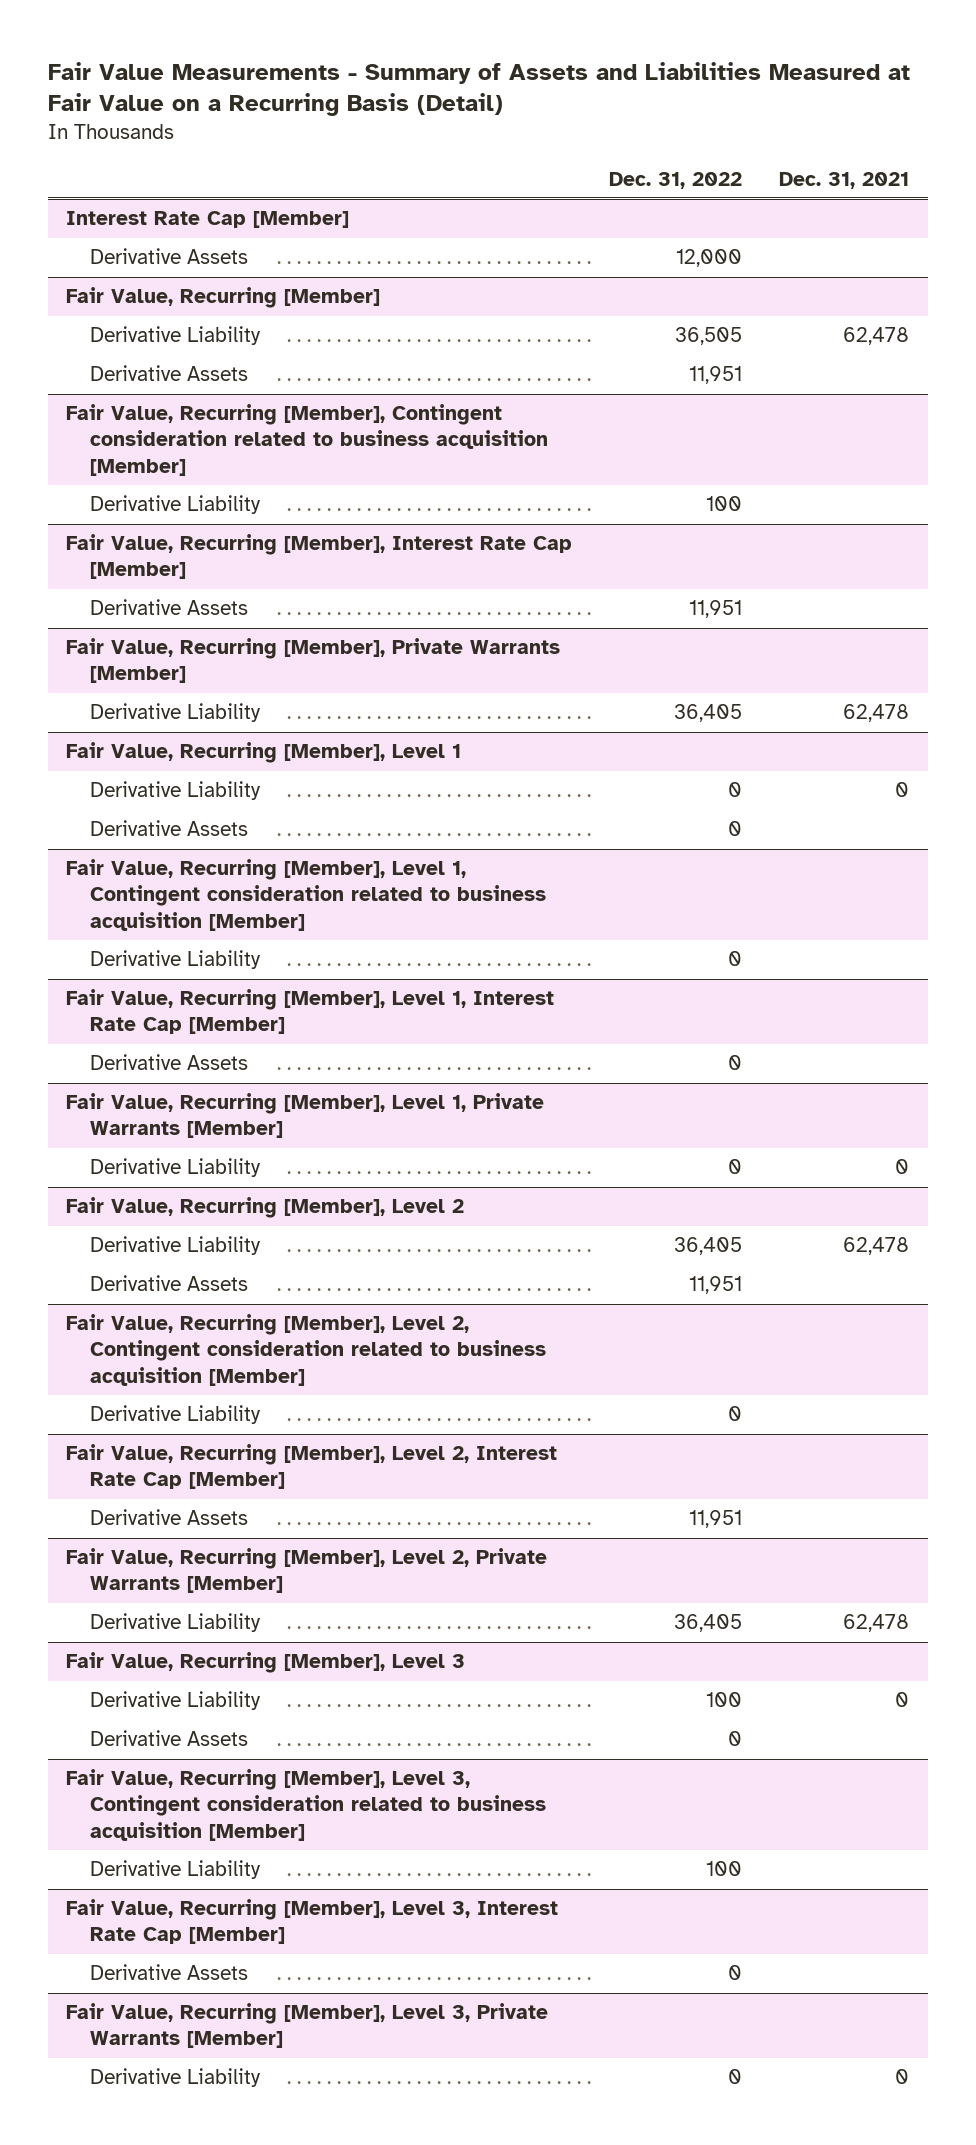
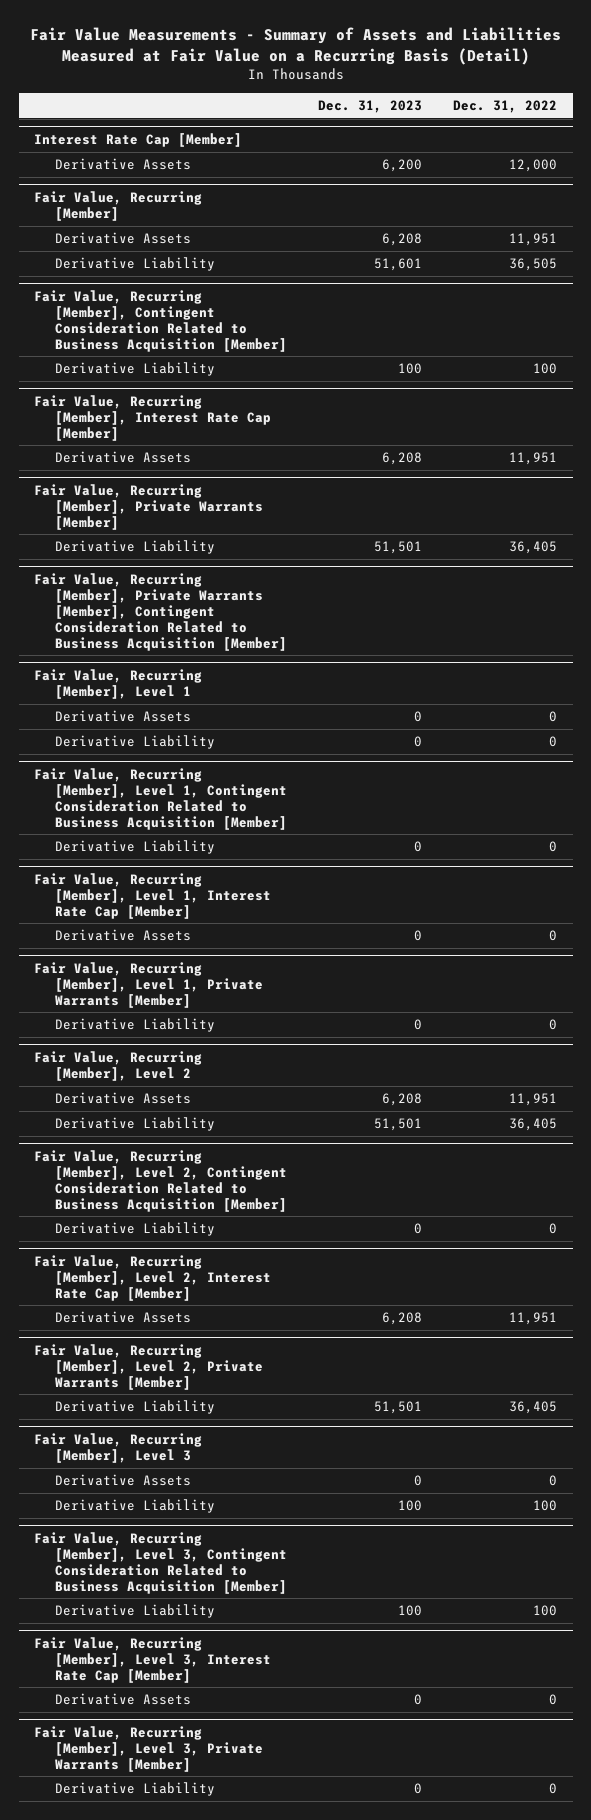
- | Dec. 31, 2022 | Dec. 31, 2021
+ | Dec. 31, 2023 | Dec. 31, 2022
- Fair Value, Recurring [Member], Contingent consideration related to business acquisition [Member]
@ Fair Value, Recurring [Member]
moved down: Derivative Liability | 51,601 | 36,505
+ Fair Value, Recurring [Member], Contingent Consideration Related to Business Acquisition [Member]
+ Fair Value, Recurring [Member], Private Warrants [Member], Contingent Consideration Related to Business Acquisition [Member]
@ Fair Value, Recurring [Member], Level 1
- Derivative Liability | 0 | 0
- Fair Value, Recurring [Member], Level 1, Contingent consideration related to business acquisition [Member]
+ Fair Value, Recurring [Member], Level 1, Contingent Consideration Related to Business Acquisition [Member]
+ Derivative Liability | 0 | 0
- Fair Value, Recurring [Member], Level 2, Contingent consideration related to business acquisition [Member]
@ Fair Value, Recurring [Member], Level 2
moved down: Derivative Liability | 51,501 | 36,405
+ Fair Value, Recurring [Member], Level 2, Contingent Consideration Related to Business Acquisition [Member]
@ Fair Value, Recurring [Member], Level 3
- Derivative Liability | 100 | 0
- Fair Value, Recurring [Member], Level 3, Contingent consideration related to business acquisition [Member]
+ Fair Value, Recurring [Member], Level 3, Contingent Consideration Related to Business Acquisition [Member]
+ Derivative Liability | 100 | 100

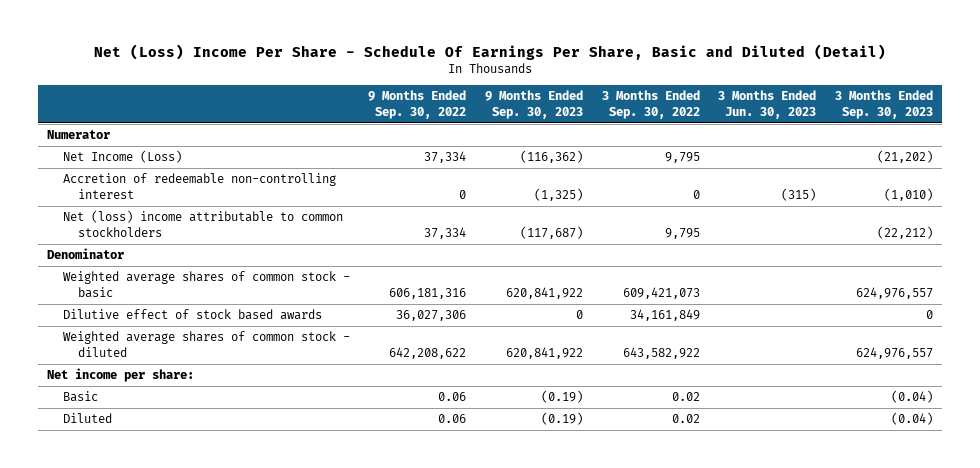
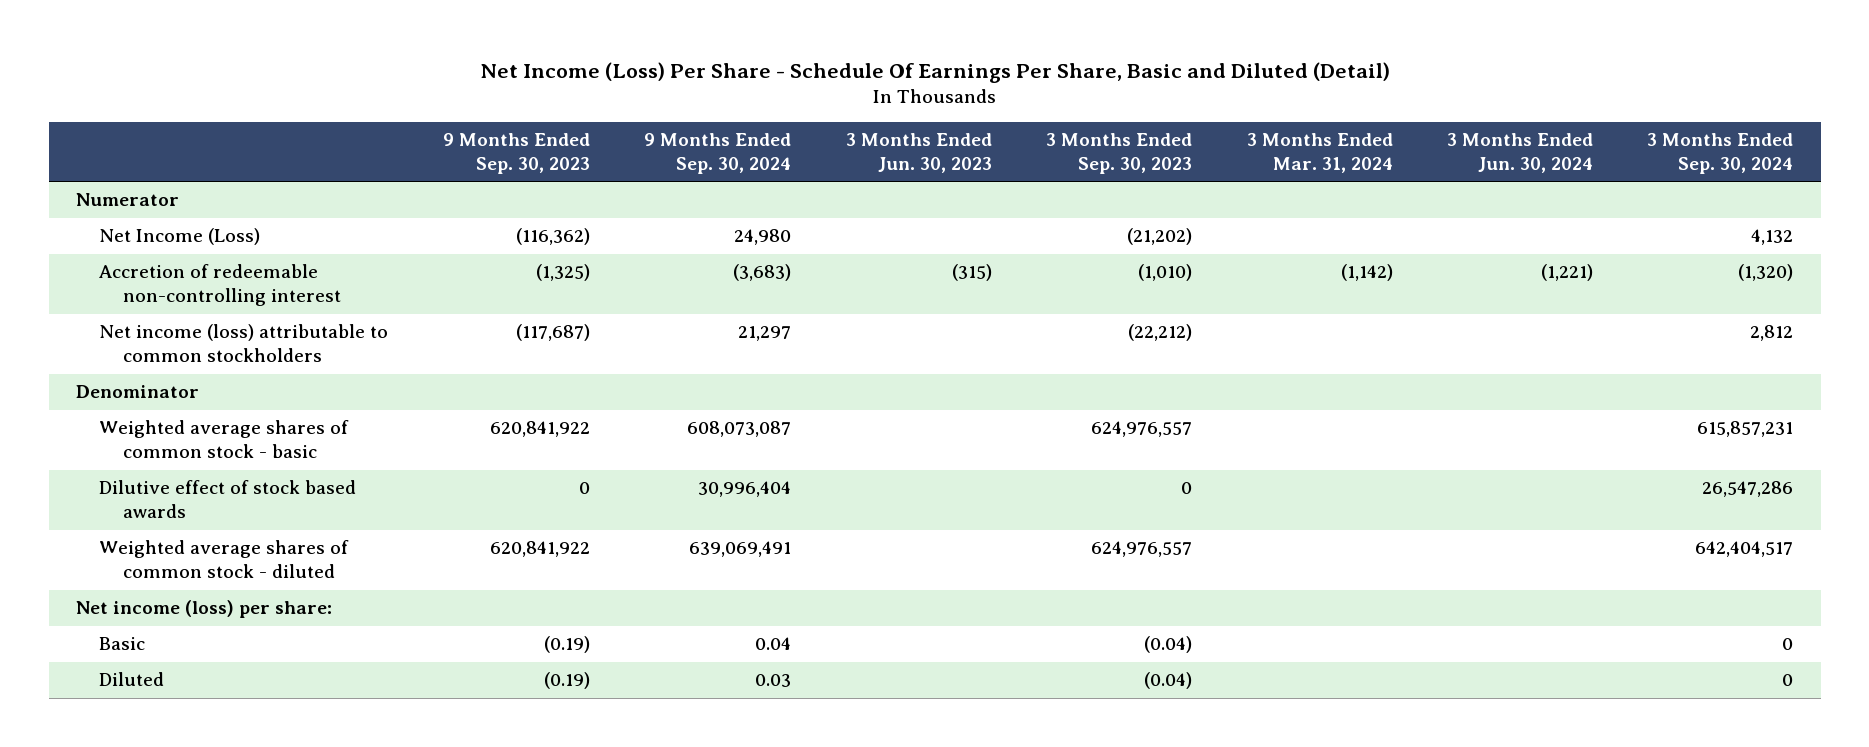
- Net (Loss) Income Per Share - Schedule Of Earnings Per Share, Basic and Diluted (Detail)
+ Net Income (Loss) Per Share - Schedule Of Earnings Per Share, Basic and Diluted (Detail)
- | 9 Months Ended Sep. 30, 2022 | 9 Months Ended Sep. 30, 2023 | 3 Months Ended Sep. 30, 2022 | 3 Months Ended Jun. 30, 2023 | 3 Months Ended Sep. 30, 2023
+ | 9 Months Ended Sep. 30, 2023 | 9 Months Ended Sep. 30, 2024 | 3 Months Ended Jun. 30, 2023 | 3 Months Ended Sep. 30, 2023 | 3 Months Ended Mar. 31, 2024 | 3 Months Ended Jun. 30, 2024 | 3 Months Ended Sep. 30, 2024
- Net (loss) income attributable to common stockholders | 37,334 | (117,687) | 9,795 | | (22,212)
+ Net income (loss) attributable to common stockholders | (117,687) | 21,297 | | (22,212) | | | 2,812
- Net income per share:
+ Net income (loss) per share:

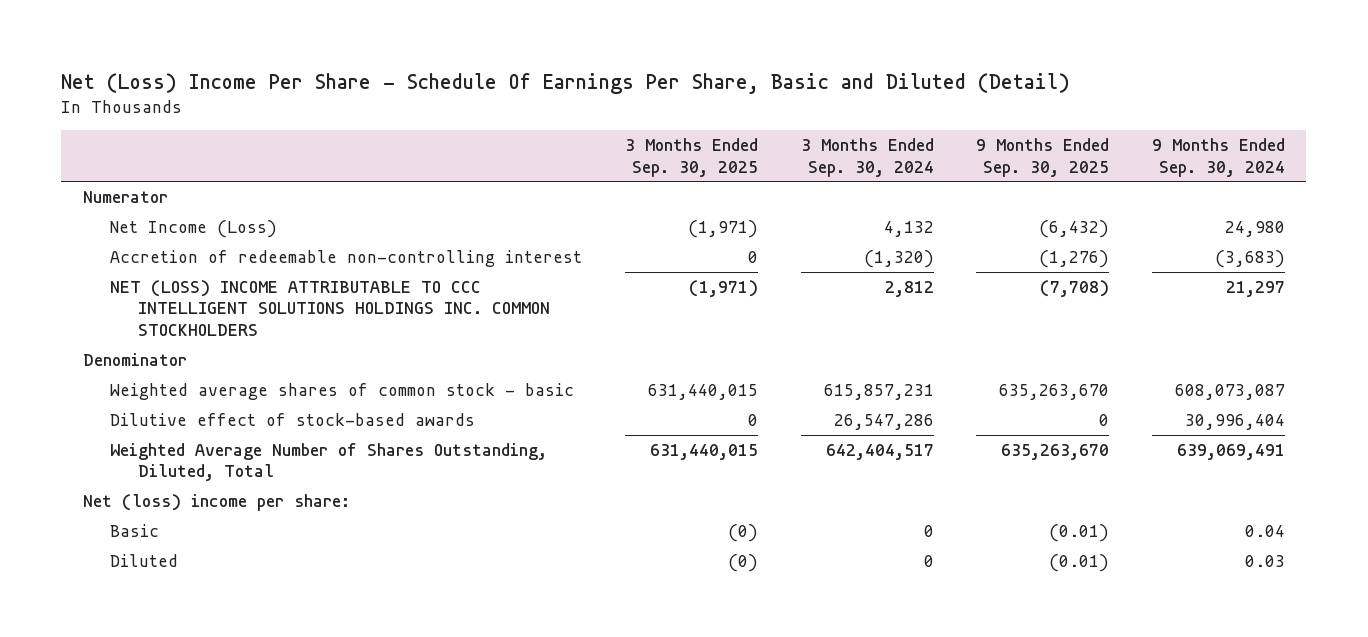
- Net Income (Loss) Per Share - Schedule Of Earnings Per Share, Basic and Diluted (Detail)
+ Net (Loss) Income Per Share - Schedule Of Earnings Per Share, Basic and Diluted (Detail)
- | 9 Months Ended Sep. 30, 2023 | 9 Months Ended Sep. 30, 2024 | 3 Months Ended Jun. 30, 2023 | 3 Months Ended Sep. 30, 2023 | 3 Months Ended Mar. 31, 2024 | 3 Months Ended Jun. 30, 2024 | 3 Months Ended Sep. 30, 2024
+ | 3 Months Ended Sep. 30, 2025 | 3 Months Ended Sep. 30, 2024 | 9 Months Ended Sep. 30, 2025 | 9 Months Ended Sep. 30, 2024
- Net income (loss) attributable to common stockholders | (117,687) | 21,297 | | (22,212) | | | 2,812
+ NET (LOSS) INCOME ATTRIBUTABLE TO CCC INTELLIGENT SOLUTIONS HOLDINGS INC. COMMON STOCKHOLDERS | (1,971) | 2,812 | (7,708) | 21,297
- Dilutive effect of stock based awards | 0 | 30,996,404 | | 0 | | | 26,547,286
- Weighted average shares of common stock - diluted | 620,841,922 | 639,069,491 | | 624,976,557 | | | 642,404,517
- Net income (loss) per share:
+ Dilutive effect of stock-based awards | 0 | 26,547,286 | 0 | 30,996,404
+ Weighted Average Number of Shares Outstanding, Diluted, Total | 631,440,015 | 642,404,517 | 635,263,670 | 639,069,491
+ Net (loss) income per share:

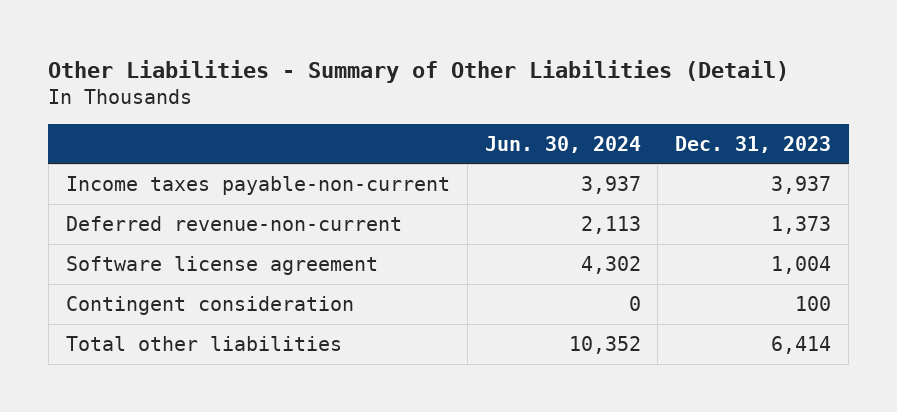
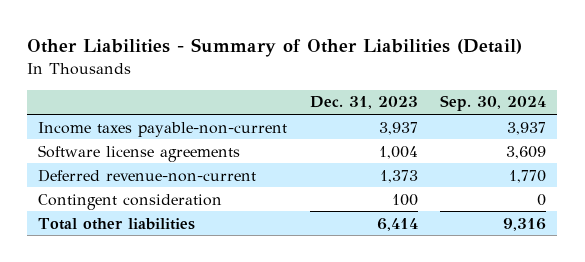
- | Jun. 30, 2024 | Dec. 31, 2023
+ | Dec. 31, 2023 | Sep. 30, 2024
+ Software license agreements | 1,004 | 3,609
- Software license agreement | 4,302 | 1,004

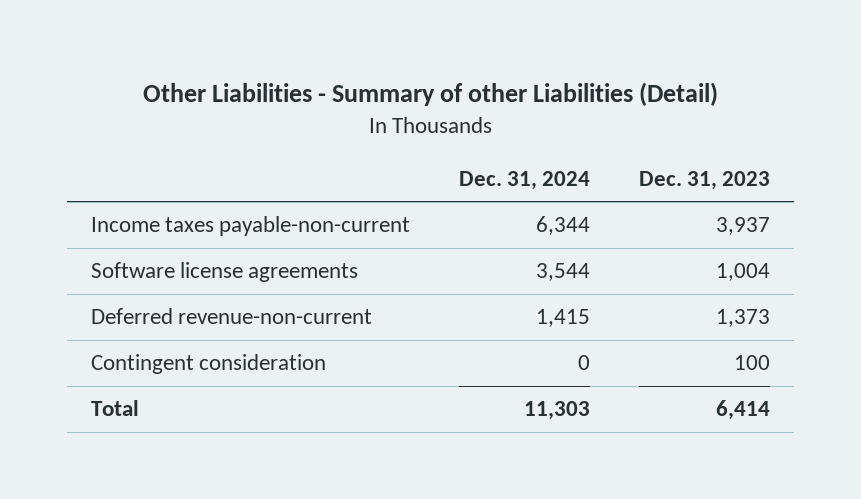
- Other Liabilities - Summary of Other Liabilities (Detail)
+ Other Liabilities - Summary of other Liabilities (Detail)
- | Dec. 31, 2023 | Sep. 30, 2024
+ | Dec. 31, 2024 | Dec. 31, 2023
- Total other liabilities | 6,414 | 9,316
+ Total | 11,303 | 6,414

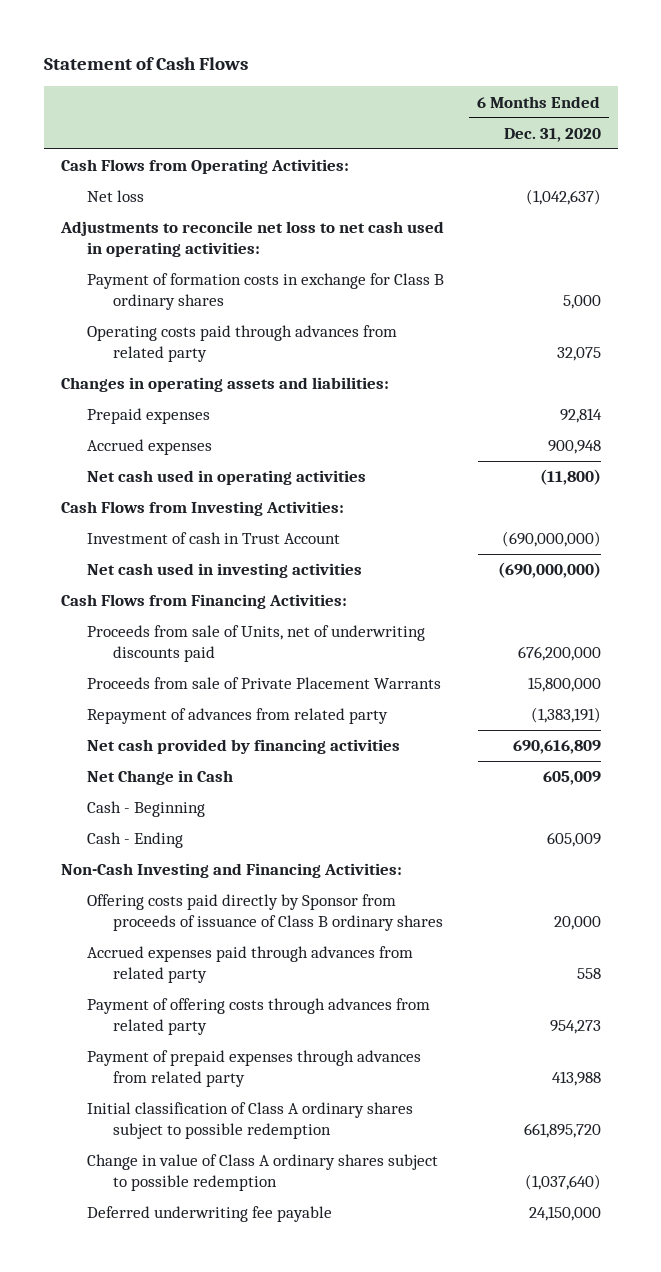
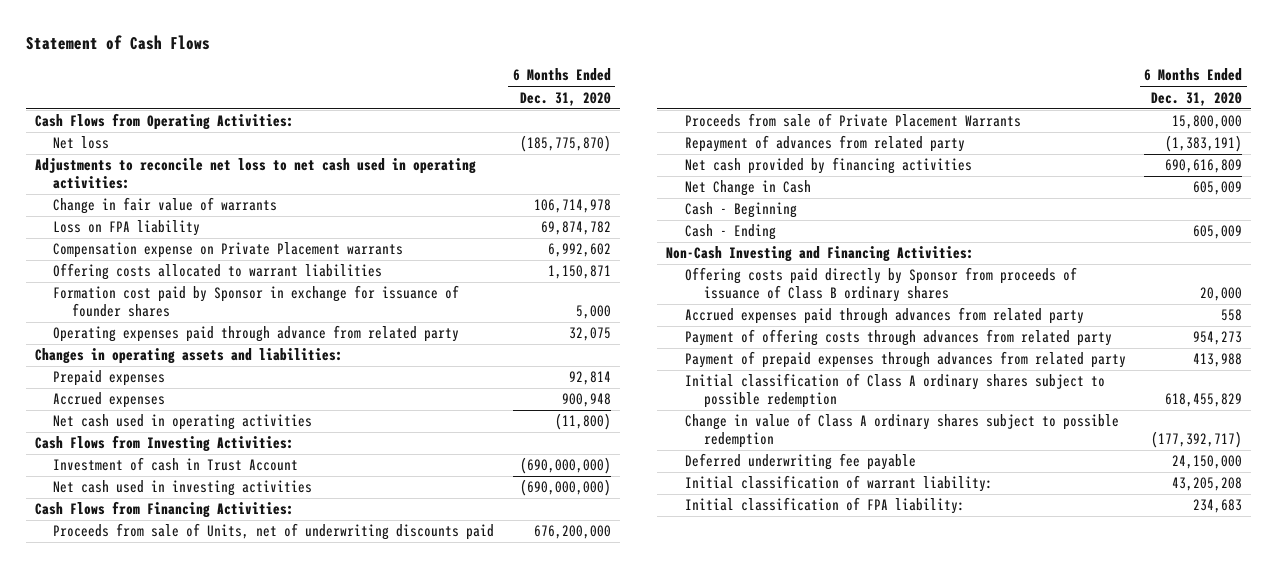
- Net loss | (1,042,637)
+ Net loss | (185,775,870)
- Payment of formation costs in exchange for Class B ordinary shares | 5,000
- Operating costs paid through advances from related party | 32,075
+ Change in fair value of warrants | 106,714,978
+ Loss on FPA liability | 69,874,782
+ Compensation expense on Private Placement warrants | 6,992,602
+ Offering costs allocated to warrant liabilities | 1,150,871
+ Formation cost paid by Sponsor in exchange for issuance of founder shares | 5,000
+ Operating expenses paid through advance from related party | 32,075
- Initial classification of Class A ordinary shares subject to possible redemption | 661,895,720
- Change in value of Class A ordinary shares subject to possible redemption | (1,037,640)
+ Initial classification of Class A ordinary shares subject to possible redemption | 618,455,829
+ Change in value of Class A ordinary shares subject to possible redemption | (177,392,717)
+ Initial classification of warrant liability: | 43,205,208
+ Initial classification of FPA liability: | 234,683

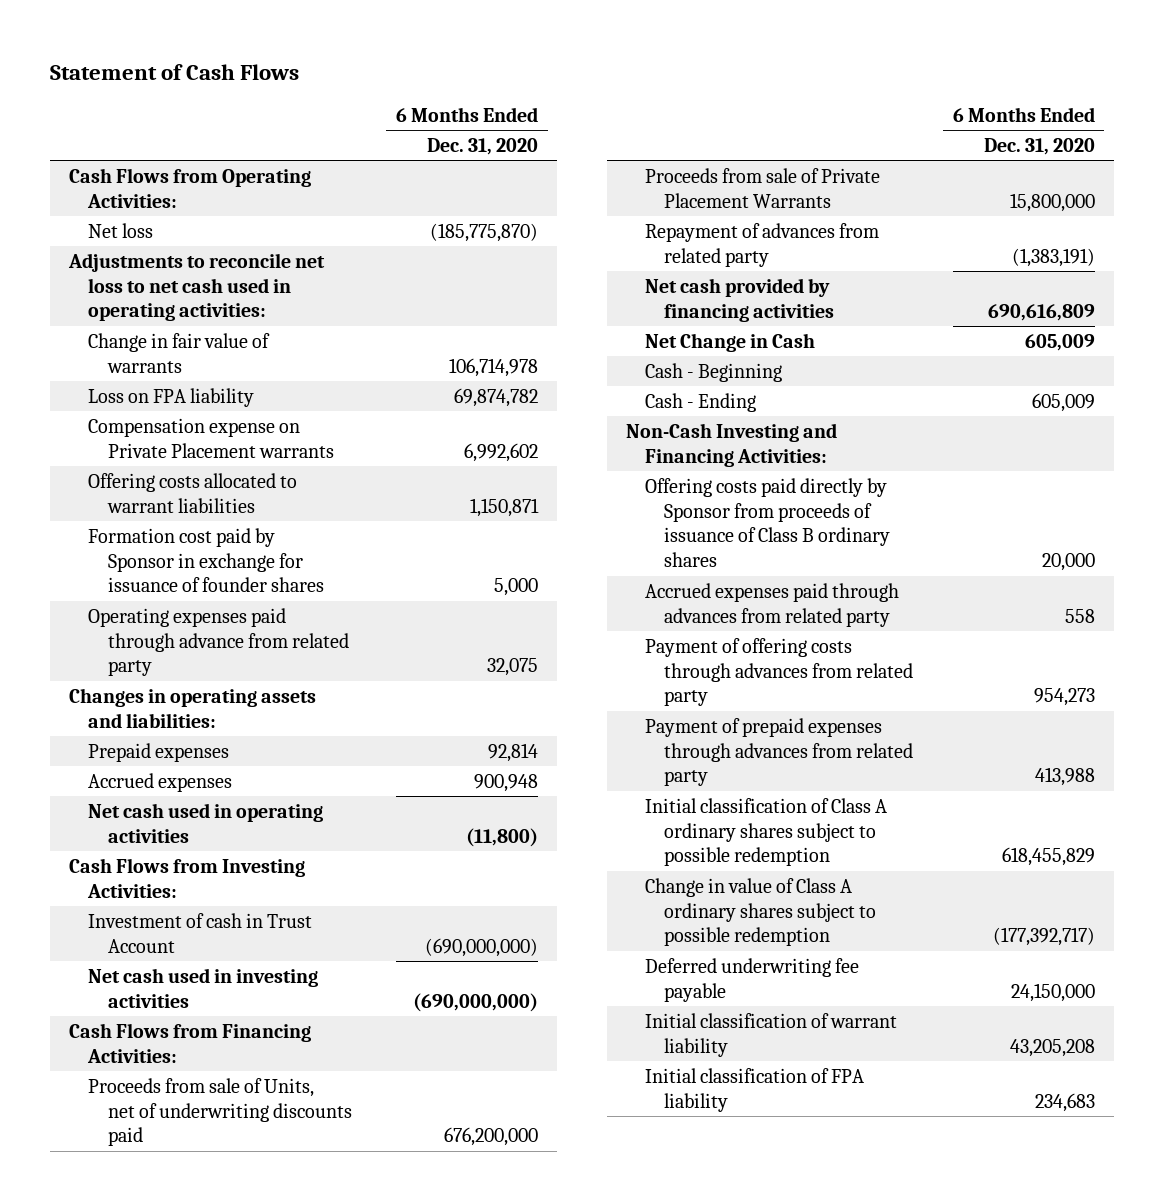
- Initial classification of warrant liability: | 43,205,208
- Initial classification of FPA liability: | 234,683
+ Initial classification of warrant liability | 43,205,208
+ Initial classification of FPA liability | 234,683

